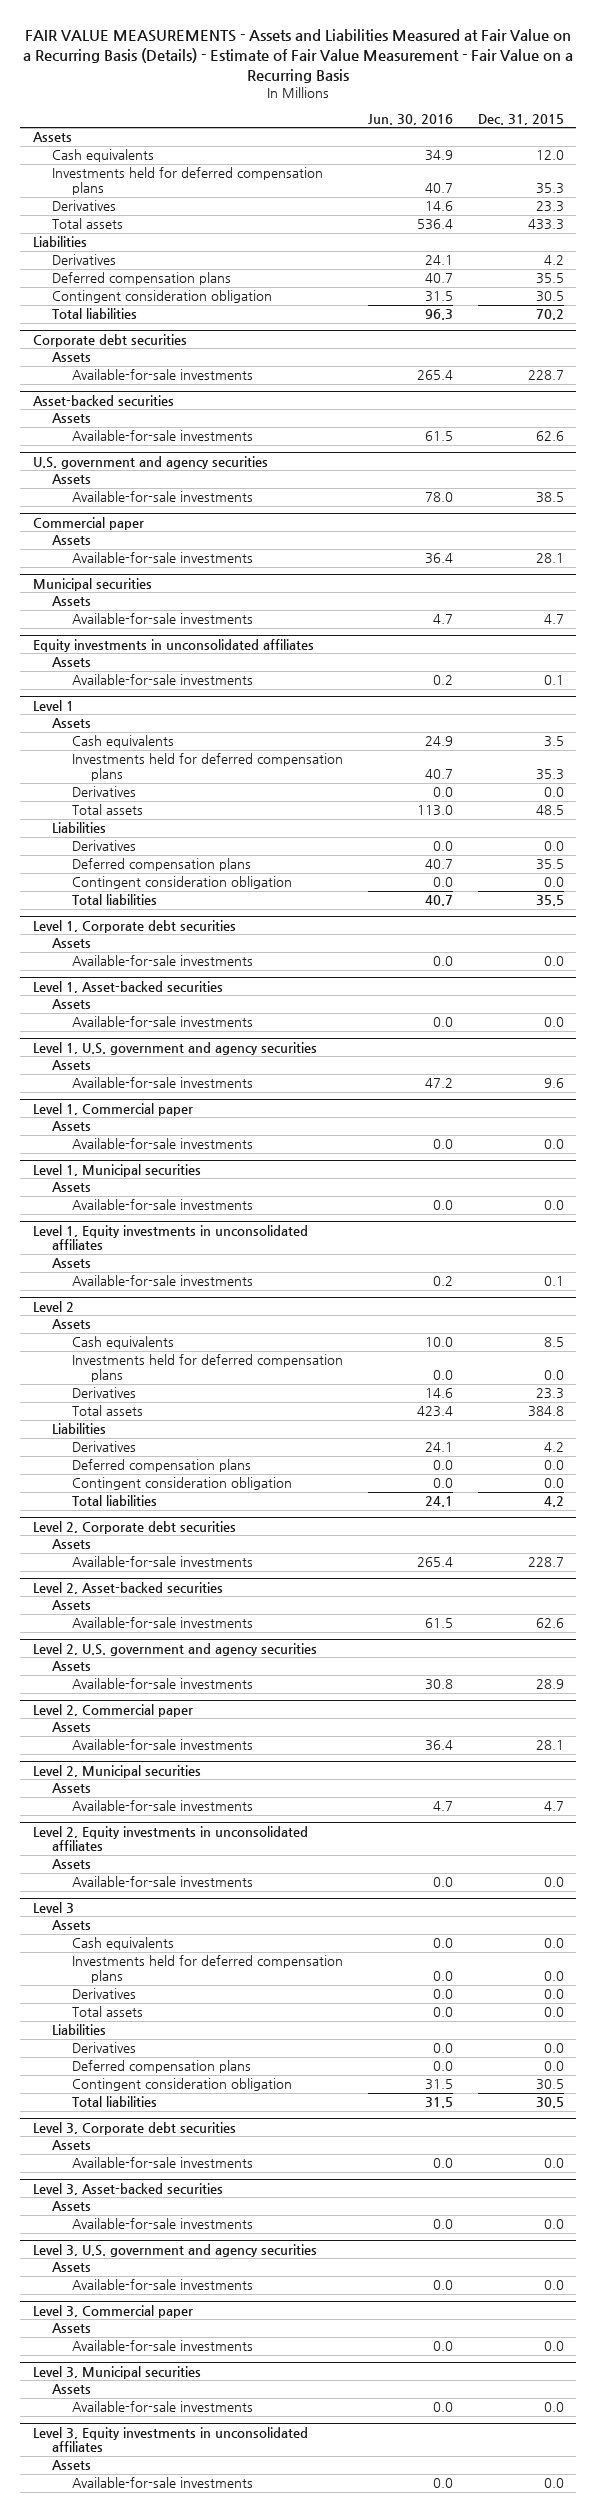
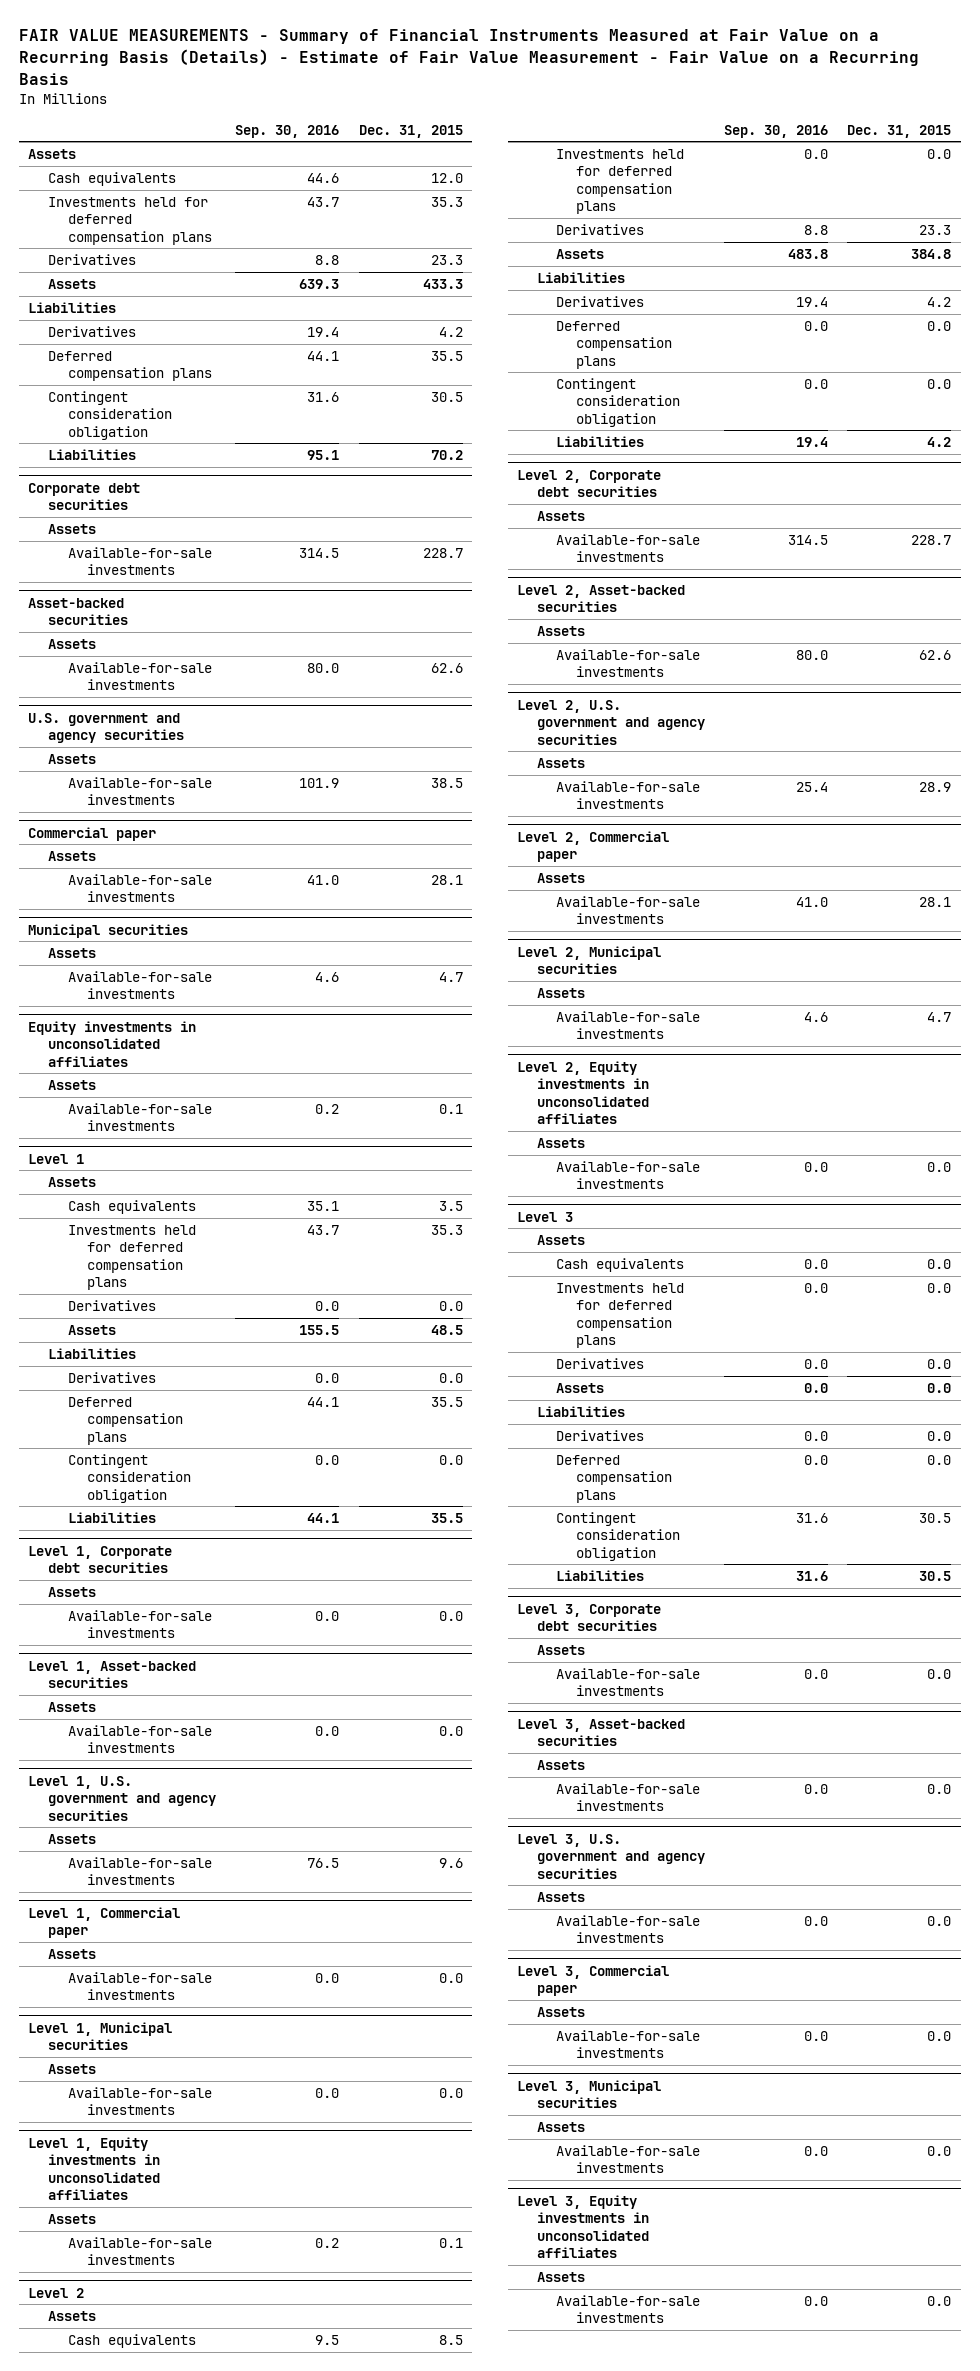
- FAIR VALUE MEASUREMENTS - Assets and Liabilities Measured at Fair Value on a Recurring Basis (Details) - Estimate of Fair Value Measurement - Fair Value on a Recurring Basis
+ FAIR VALUE MEASUREMENTS - Summary of Financial Instruments Measured at Fair Value on a Recurring Basis (Details) - Estimate of Fair Value Measurement - Fair Value on a Recurring Basis
- | Jun. 30, 2016 | Dec. 31, 2015
+ | Sep. 30, 2016 | Dec. 31, 2015
- Total assets | 536.4 | 433.3
+ Assets | 639.3 | 433.3
- Total liabilities | 96.3 | 70.2
+ Liabilities | 95.1 | 70.2
@ Level 1
- Total assets | 113.0 | 48.5
+ Assets | 155.5 | 48.5
- Total liabilities | 40.7 | 35.5
+ Liabilities | 44.1 | 35.5
@ Level 2
- Total assets | 423.4 | 384.8
+ Assets | 483.8 | 384.8
- Total liabilities | 24.1 | 4.2
+ Liabilities | 19.4 | 4.2
@ Level 3
- Total assets | 0.0 | 0.0
+ Assets | 0.0 | 0.0
- Total liabilities | 31.5 | 30.5
+ Liabilities | 31.6 | 30.5

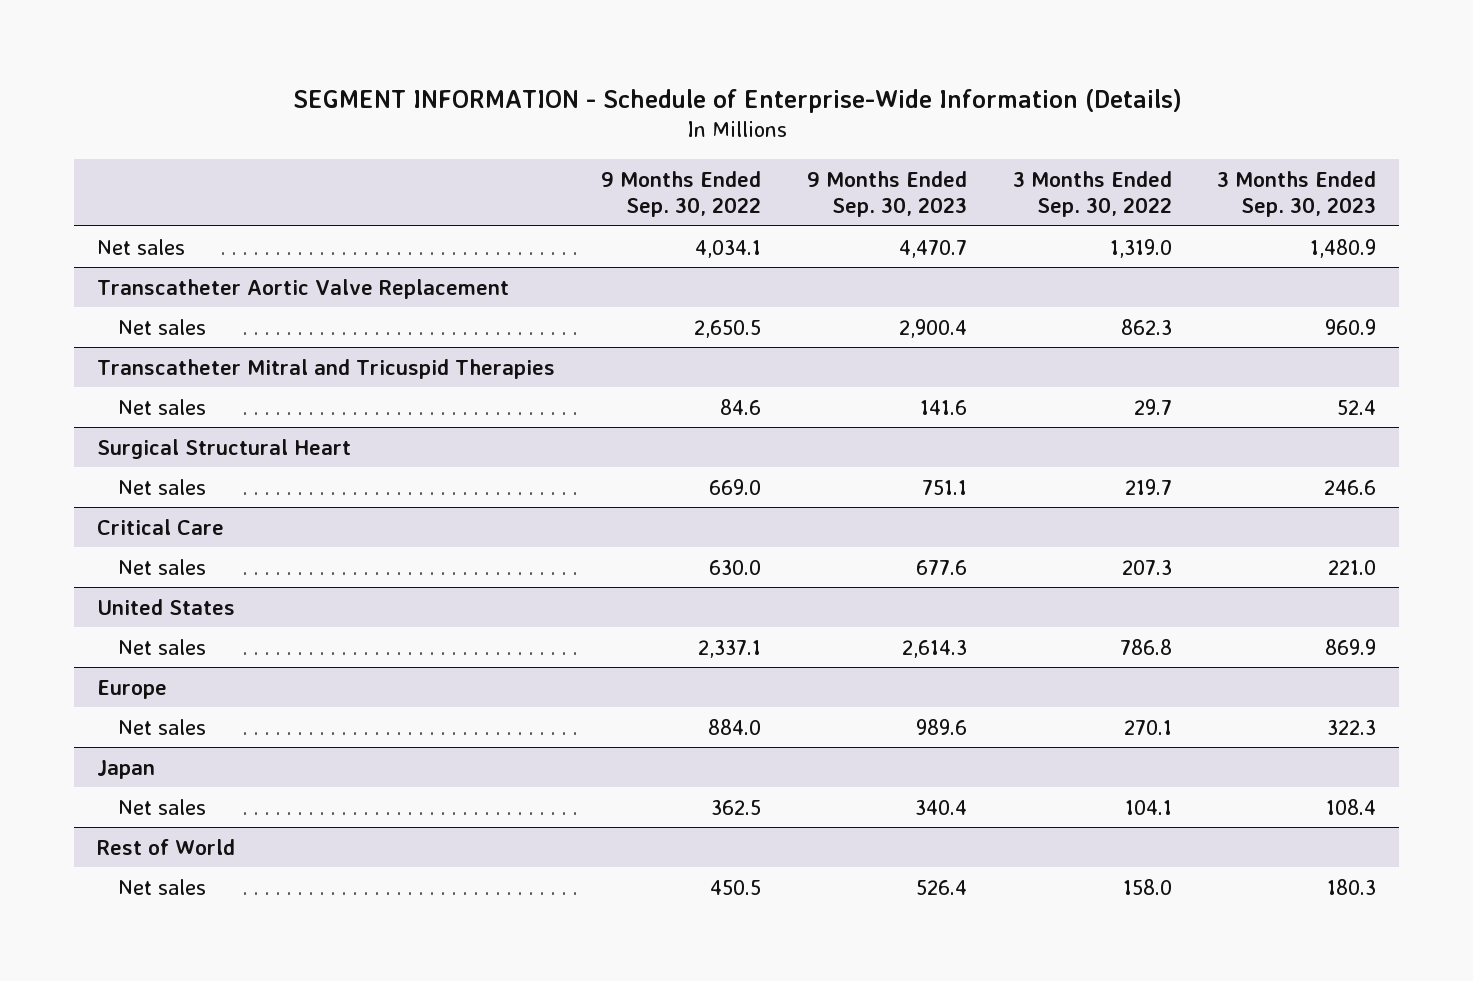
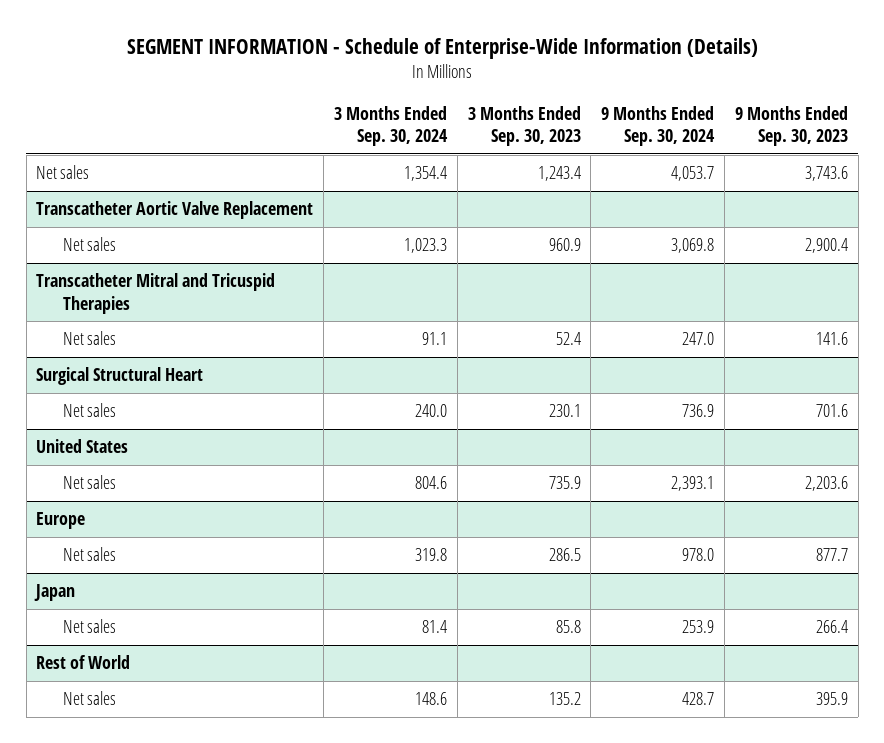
- | 9 Months Ended Sep. 30, 2022 | 9 Months Ended Sep. 30, 2023 | 3 Months Ended Sep. 30, 2022 | 3 Months Ended Sep. 30, 2023
+ | 3 Months Ended Sep. 30, 2024 | 3 Months Ended Sep. 30, 2023 | 9 Months Ended Sep. 30, 2024 | 9 Months Ended Sep. 30, 2023
- Net sales | 4,034.1 | 4,470.7 | 1,319.0 | 1,480.9
+ Net sales | 1,354.4 | 1,243.4 | 4,053.7 | 3,743.6
@ Surgical Structural Heart
- Net sales | 669.0 | 751.1 | 219.7 | 246.6
- Critical Care
- Net sales | 630.0 | 677.6 | 207.3 | 221.0
@ Surgical Structural Heart
+ Net sales | 240.0 | 230.1 | 736.9 | 701.6
@ United States
- Net sales | 2,337.1 | 2,614.3 | 786.8 | 869.9
+ Net sales | 804.6 | 735.9 | 2,393.1 | 2,203.6
@ Europe
- Net sales | 884.0 | 989.6 | 270.1 | 322.3
+ Net sales | 319.8 | 286.5 | 978.0 | 877.7
@ Japan
- Net sales | 362.5 | 340.4 | 104.1 | 108.4
+ Net sales | 81.4 | 85.8 | 253.9 | 266.4
@ Rest of World
- Net sales | 450.5 | 526.4 | 158.0 | 180.3
+ Net sales | 148.6 | 135.2 | 428.7 | 395.9

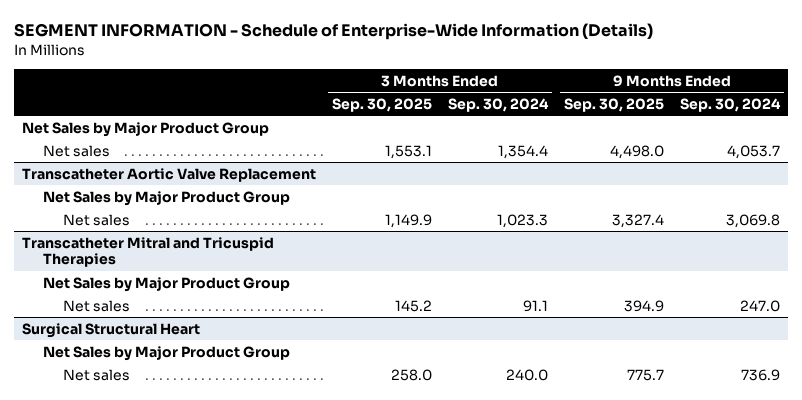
- | 3 Months Ended Sep. 30, 2024 | 3 Months Ended Sep. 30, 2023 | 9 Months Ended Sep. 30, 2024 | 9 Months Ended Sep. 30, 2023
+ | 3 Months Ended Sep. 30, 2025 | 3 Months Ended Sep. 30, 2024 | 9 Months Ended Sep. 30, 2025 | 9 Months Ended Sep. 30, 2024
+ Net Sales by Major Product Group
@ Transcatheter Aortic Valve Replacement
+ Net Sales by Major Product Group
@ Transcatheter Mitral and Tricuspid Therapies
+ Net Sales by Major Product Group
@ Surgical Structural Heart
+ Net Sales by Major Product Group
- United States
- Net sales | 804.6 | 735.9 | 2,393.1 | 2,203.6
- Europe
- Net sales | 319.8 | 286.5 | 978.0 | 877.7
- Japan
- Net sales | 81.4 | 85.8 | 253.9 | 266.4
- Rest of World
- Net sales | 148.6 | 135.2 | 428.7 | 395.9

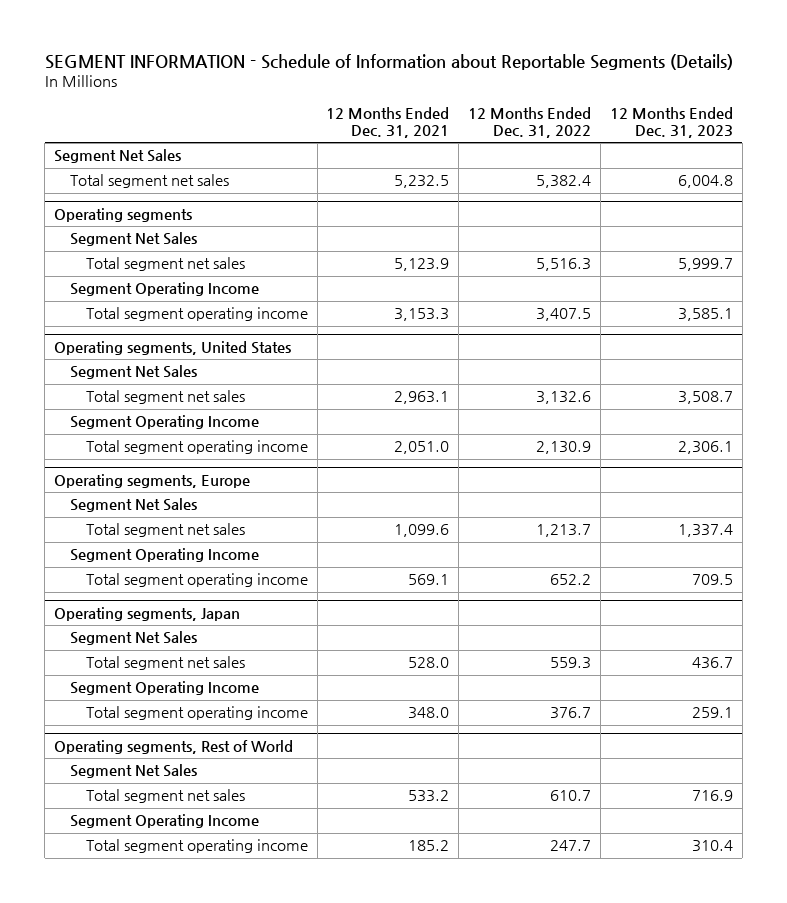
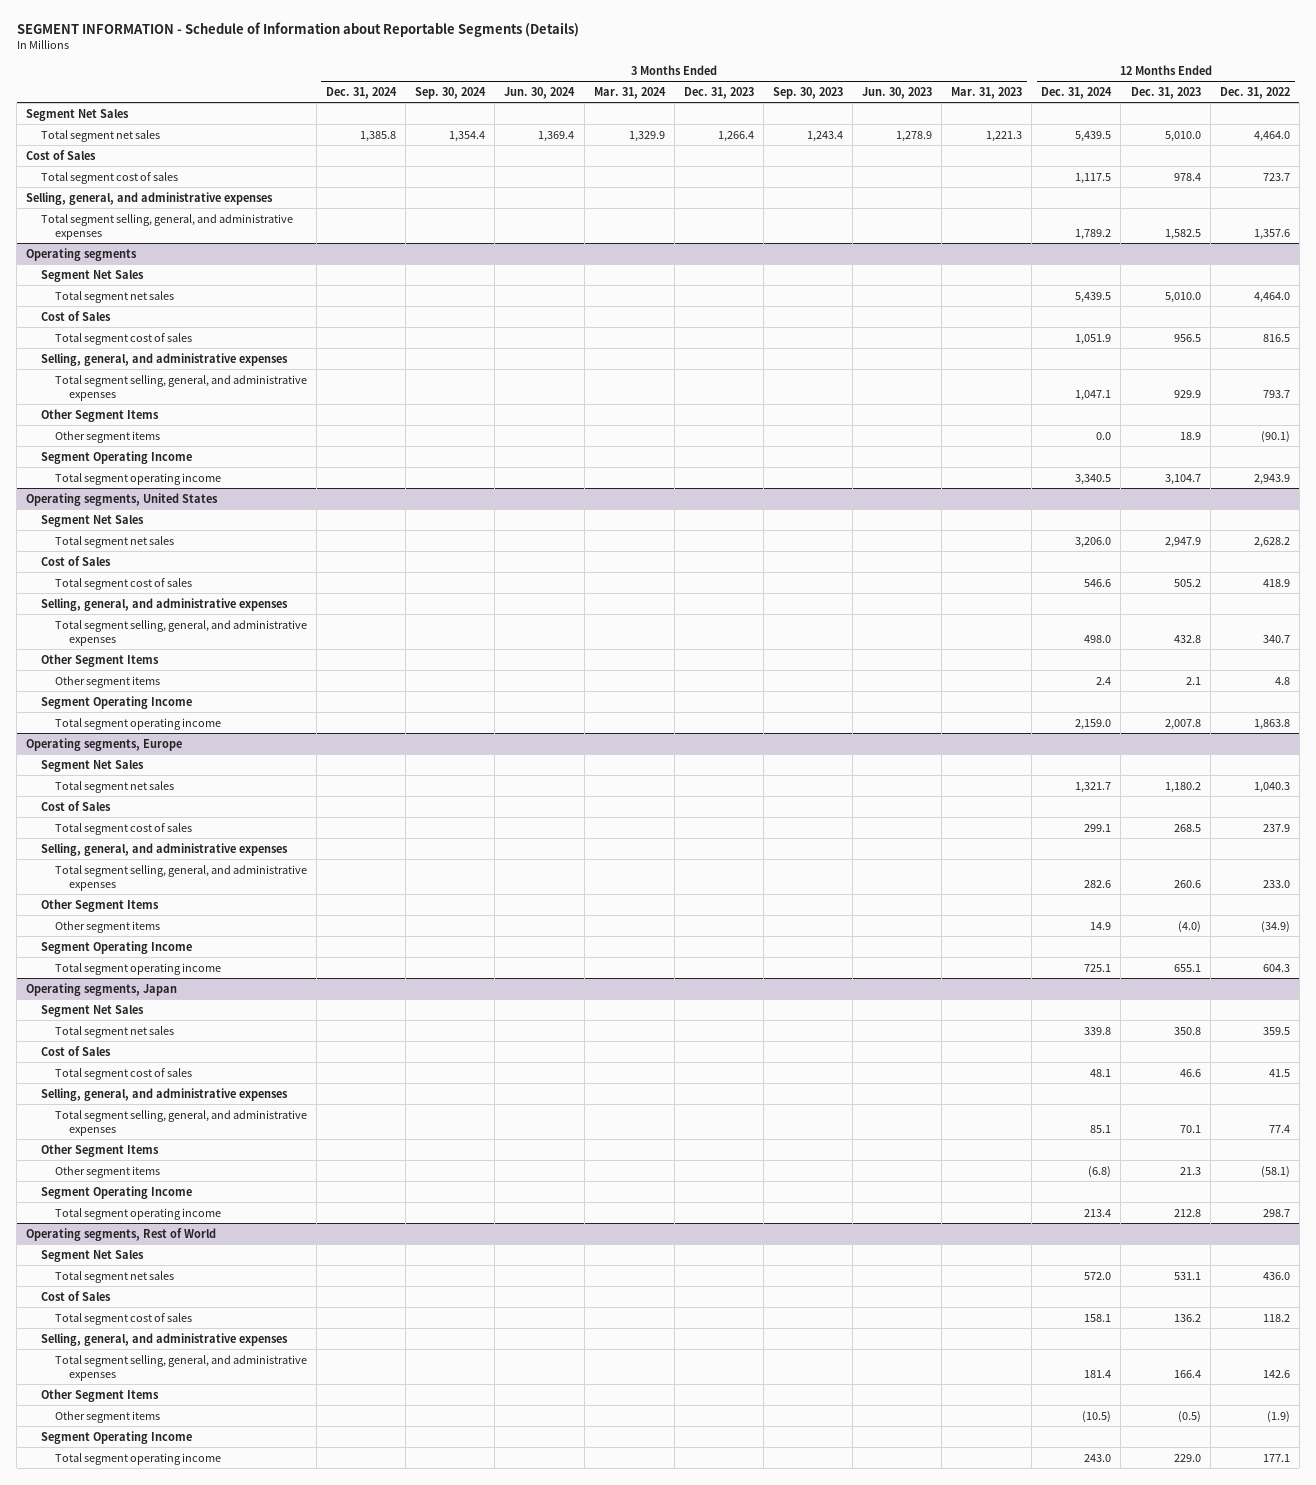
- | 12 Months Ended Dec. 31, 2021 | 12 Months Ended Dec. 31, 2022 | 12 Months Ended Dec. 31, 2023
+ | 3 Months Ended Dec. 31, 2024 | 3 Months Ended Sep. 30, 2024 | 3 Months Ended Jun. 30, 2024 | 3 Months Ended Mar. 31, 2024 | 3 Months Ended Dec. 31, 2023 | 3 Months Ended Sep. 30, 2023 | 3 Months Ended Jun. 30, 2023 | 3 Months Ended Mar. 31, 2023 | 12 Months Ended Dec. 31, 2024 | 12 Months Ended Dec. 31, 2023 | 12 Months Ended Dec. 31, 2022
- Total segment net sales | 5,232.5 | 5,382.4 | 6,004.8
+ Total segment net sales | 1,385.8 | 1,354.4 | 1,369.4 | 1,329.9 | 1,266.4 | 1,243.4 | 1,278.9 | 1,221.3 | 5,439.5 | 5,010.0 | 4,464.0
+ Cost of Sales
+ Total segment cost of sales | | | | | | | | | 1,117.5 | 978.4 | 723.7
+ Selling, general, and administrative expenses
+ Total segment selling, general, and administrative expenses | | | | | | | | | 1,789.2 | 1,582.5 | 1,357.6
@ Operating segments
- Total segment net sales | 5,123.9 | 5,516.3 | 5,999.7
+ Total segment net sales | | | | | | | | | 5,439.5 | 5,010.0 | 4,464.0
+ Cost of Sales
+ Total segment cost of sales | | | | | | | | | 1,051.9 | 956.5 | 816.5
+ Selling, general, and administrative expenses
+ Total segment selling, general, and administrative expenses | | | | | | | | | 1,047.1 | 929.9 | 793.7
+ Other Segment Items
+ Other segment items | | | | | | | | | 0.0 | 18.9 | (90.1)
- Total segment operating income | 3,153.3 | 3,407.5 | 3,585.1
+ Total segment operating income | | | | | | | | | 3,340.5 | 3,104.7 | 2,943.9
@ Operating segments, United States
- Total segment net sales | 2,963.1 | 3,132.6 | 3,508.7
+ Total segment net sales | | | | | | | | | 3,206.0 | 2,947.9 | 2,628.2
+ Cost of Sales
+ Total segment cost of sales | | | | | | | | | 546.6 | 505.2 | 418.9
+ Selling, general, and administrative expenses
+ Total segment selling, general, and administrative expenses | | | | | | | | | 498.0 | 432.8 | 340.7
+ Other Segment Items
+ Other segment items | | | | | | | | | 2.4 | 2.1 | 4.8
- Total segment operating income | 2,051.0 | 2,130.9 | 2,306.1
+ Total segment operating income | | | | | | | | | 2,159.0 | 2,007.8 | 1,863.8
@ Operating segments, Europe
- Total segment net sales | 1,099.6 | 1,213.7 | 1,337.4
+ Total segment net sales | | | | | | | | | 1,321.7 | 1,180.2 | 1,040.3
+ Cost of Sales
+ Total segment cost of sales | | | | | | | | | 299.1 | 268.5 | 237.9
+ Selling, general, and administrative expenses
+ Total segment selling, general, and administrative expenses | | | | | | | | | 282.6 | 260.6 | 233.0
+ Other Segment Items
+ Other segment items | | | | | | | | | 14.9 | (4.0) | (34.9)
- Total segment operating income | 569.1 | 652.2 | 709.5
+ Total segment operating income | | | | | | | | | 725.1 | 655.1 | 604.3
@ Operating segments, Japan
- Total segment net sales | 528.0 | 559.3 | 436.7
+ Total segment net sales | | | | | | | | | 339.8 | 350.8 | 359.5
+ Cost of Sales
+ Total segment cost of sales | | | | | | | | | 48.1 | 46.6 | 41.5
+ Selling, general, and administrative expenses
+ Total segment selling, general, and administrative expenses | | | | | | | | | 85.1 | 70.1 | 77.4
+ Other Segment Items
+ Other segment items | | | | | | | | | (6.8) | 21.3 | (58.1)
- Total segment operating income | 348.0 | 376.7 | 259.1
+ Total segment operating income | | | | | | | | | 213.4 | 212.8 | 298.7
@ Operating segments, Rest of World
- Total segment net sales | 533.2 | 610.7 | 716.9
+ Total segment net sales | | | | | | | | | 572.0 | 531.1 | 436.0
+ Cost of Sales
+ Total segment cost of sales | | | | | | | | | 158.1 | 136.2 | 118.2
+ Selling, general, and administrative expenses
+ Total segment selling, general, and administrative expenses | | | | | | | | | 181.4 | 166.4 | 142.6
+ Other Segment Items
+ Other segment items | | | | | | | | | (10.5) | (0.5) | (1.9)
- Total segment operating income | 185.2 | 247.7 | 310.4
+ Total segment operating income | | | | | | | | | 243.0 | 229.0 | 177.1

